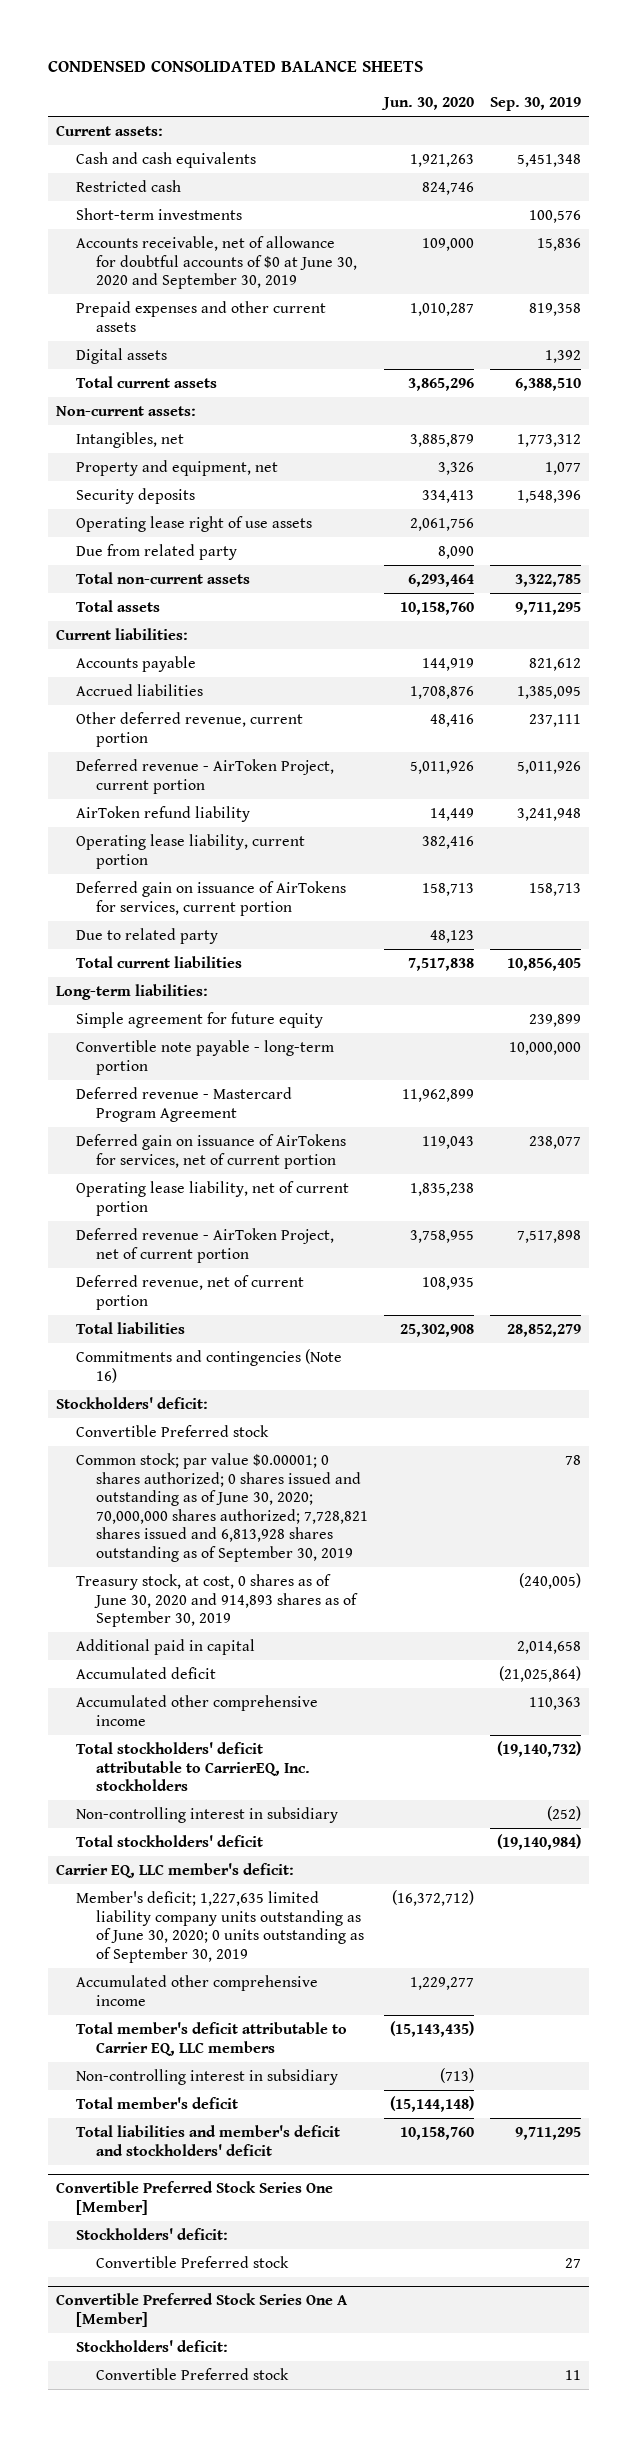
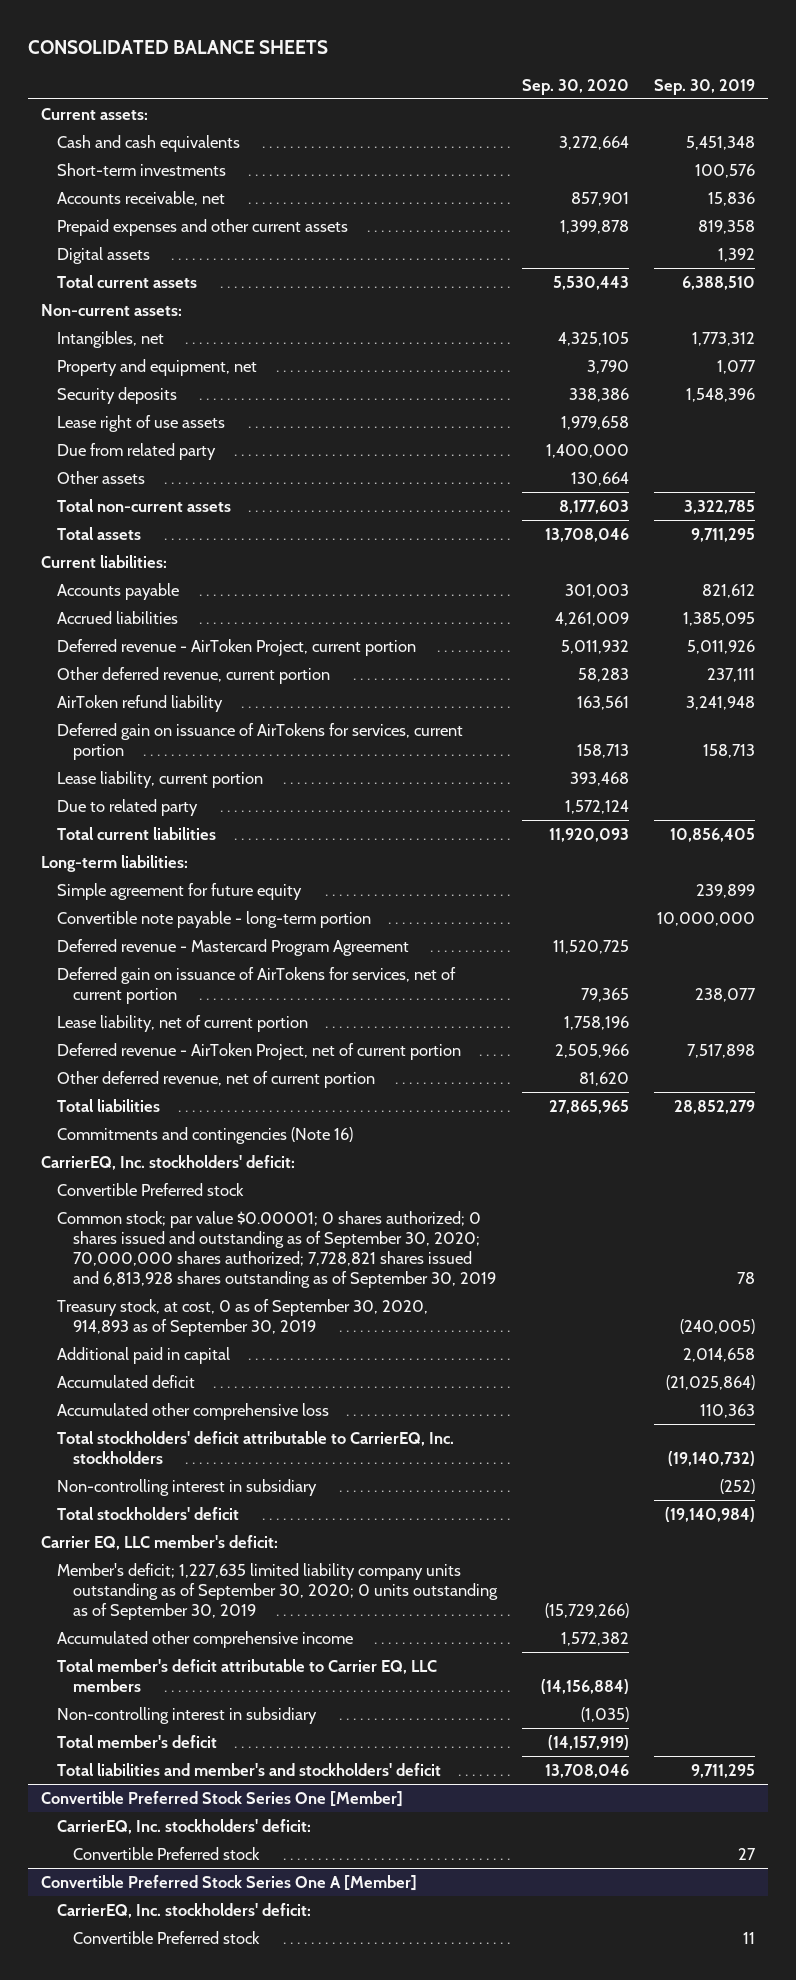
- CONDENSED CONSOLIDATED BALANCE SHEETS
+ CONSOLIDATED BALANCE SHEETS
- | Jun. 30, 2020 | Sep. 30, 2019
+ | Sep. 30, 2020 | Sep. 30, 2019
- Restricted cash | 824,746 |
- Accounts receivable, net of allowance for doubtful accounts of $0 at June 30, 2020 and September 30, 2019 | 109,000 | 15,836
+ Accounts receivable, net | 857,901 | 15,836
- Operating lease right of use assets | 2,061,756 |
+ Lease right of use assets | 1,979,658 |
+ Other assets | 130,664 |
moved down: Other deferred revenue, current portion | 58,283 | 237,111
- Operating lease liability, current portion | 382,416 |
+ Lease liability, current portion | 393,468 |
- Operating lease liability, net of current portion | 1,835,238 |
+ Lease liability, net of current portion | 1,758,196 |
- Deferred revenue, net of current portion | 108,935 |
+ Other deferred revenue, net of current portion | 81,620 |
- Stockholders' deficit:
+ CarrierEQ, Inc. stockholders' deficit:
- Common stock; par value $0.00001; 0 shares authorized; 0 shares issued and outstanding as of June 30, 2020; 70,000,000 shares authorized; 7,728,821 shares issued and 6,813,928 shares outstanding as of September 30, 2019 | | 78
- Treasury stock, at cost, 0 shares as of June 30, 2020 and 914,893 shares as of September 30, 2019 | | (240,005)
+ Common stock; par value $0.00001; 0 shares authorized; 0 shares issued and outstanding as of September 30, 2020; 70,000,000 shares authorized; 7,728,821 shares issued and 6,813,928 shares outstanding as of September 30, 2019 | | 78
+ Treasury stock, at cost, 0 as of September 30, 2020, 914,893 as of September 30, 2019 | | (240,005)
- Accumulated other comprehensive income | | 110,363
+ Accumulated other comprehensive loss | | 110,363
- Member's deficit; 1,227,635 limited liability company units outstanding as of June 30, 2020; 0 units outstanding as of September 30, 2019 | (16,372,712) |
+ Member's deficit; 1,227,635 limited liability company units outstanding as of September 30, 2020; 0 units outstanding as of September 30, 2019 | (15,729,266) |
- Total liabilities and member's deficit and stockholders' deficit | 10,158,760 | 9,711,295
+ Total liabilities and member's and stockholders' deficit | 13,708,046 | 9,711,295
@ Convertible Preferred Stock Series One [Member]
- Stockholders' deficit:
+ CarrierEQ, Inc. stockholders' deficit:
@ Convertible Preferred Stock Series One A [Member]
- Stockholders' deficit:
+ CarrierEQ, Inc. stockholders' deficit:

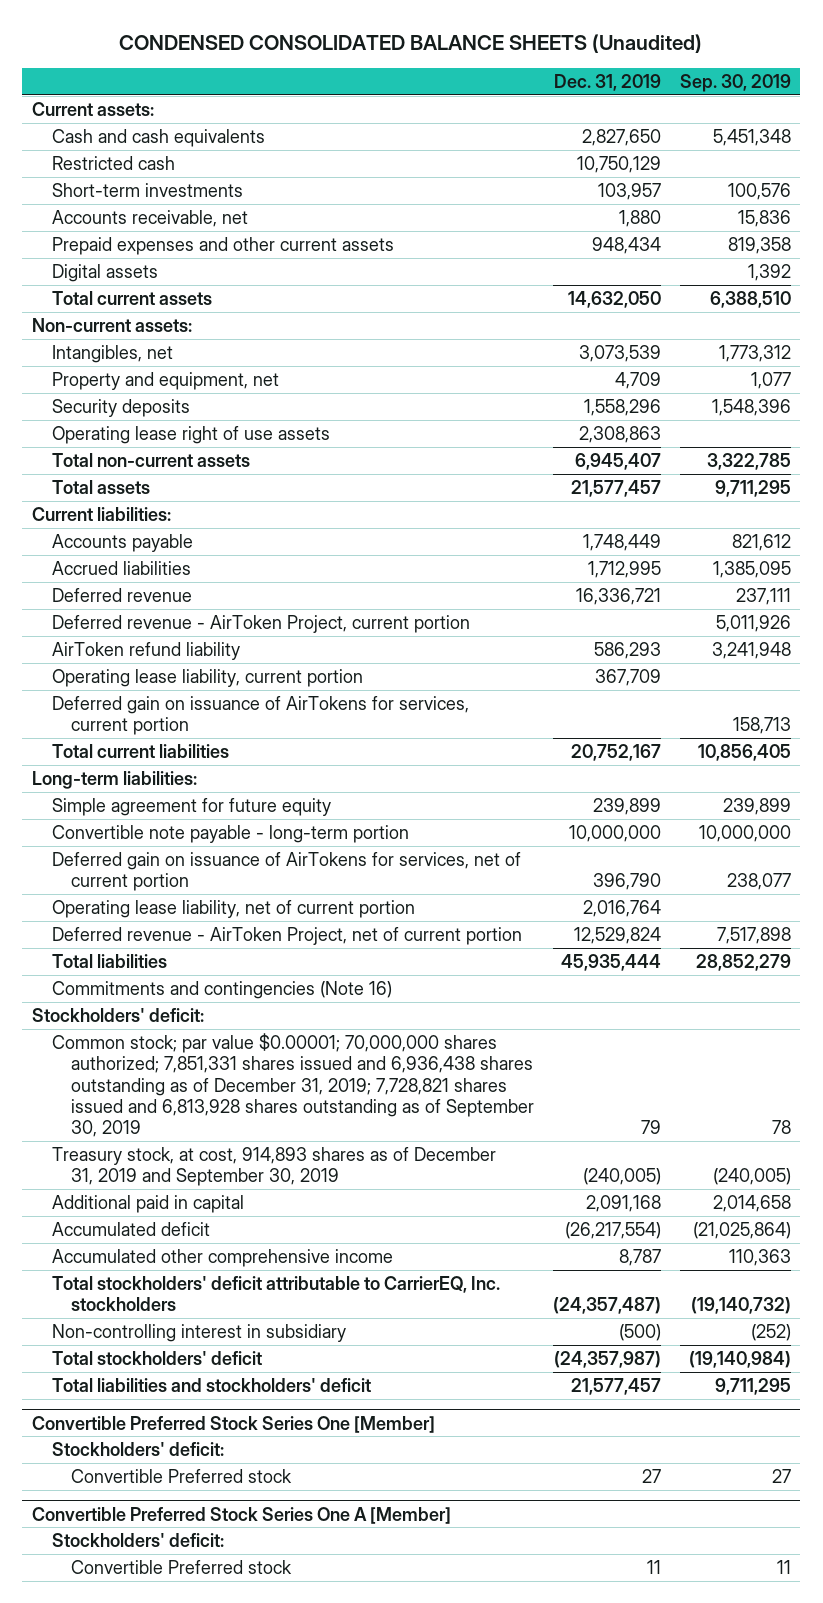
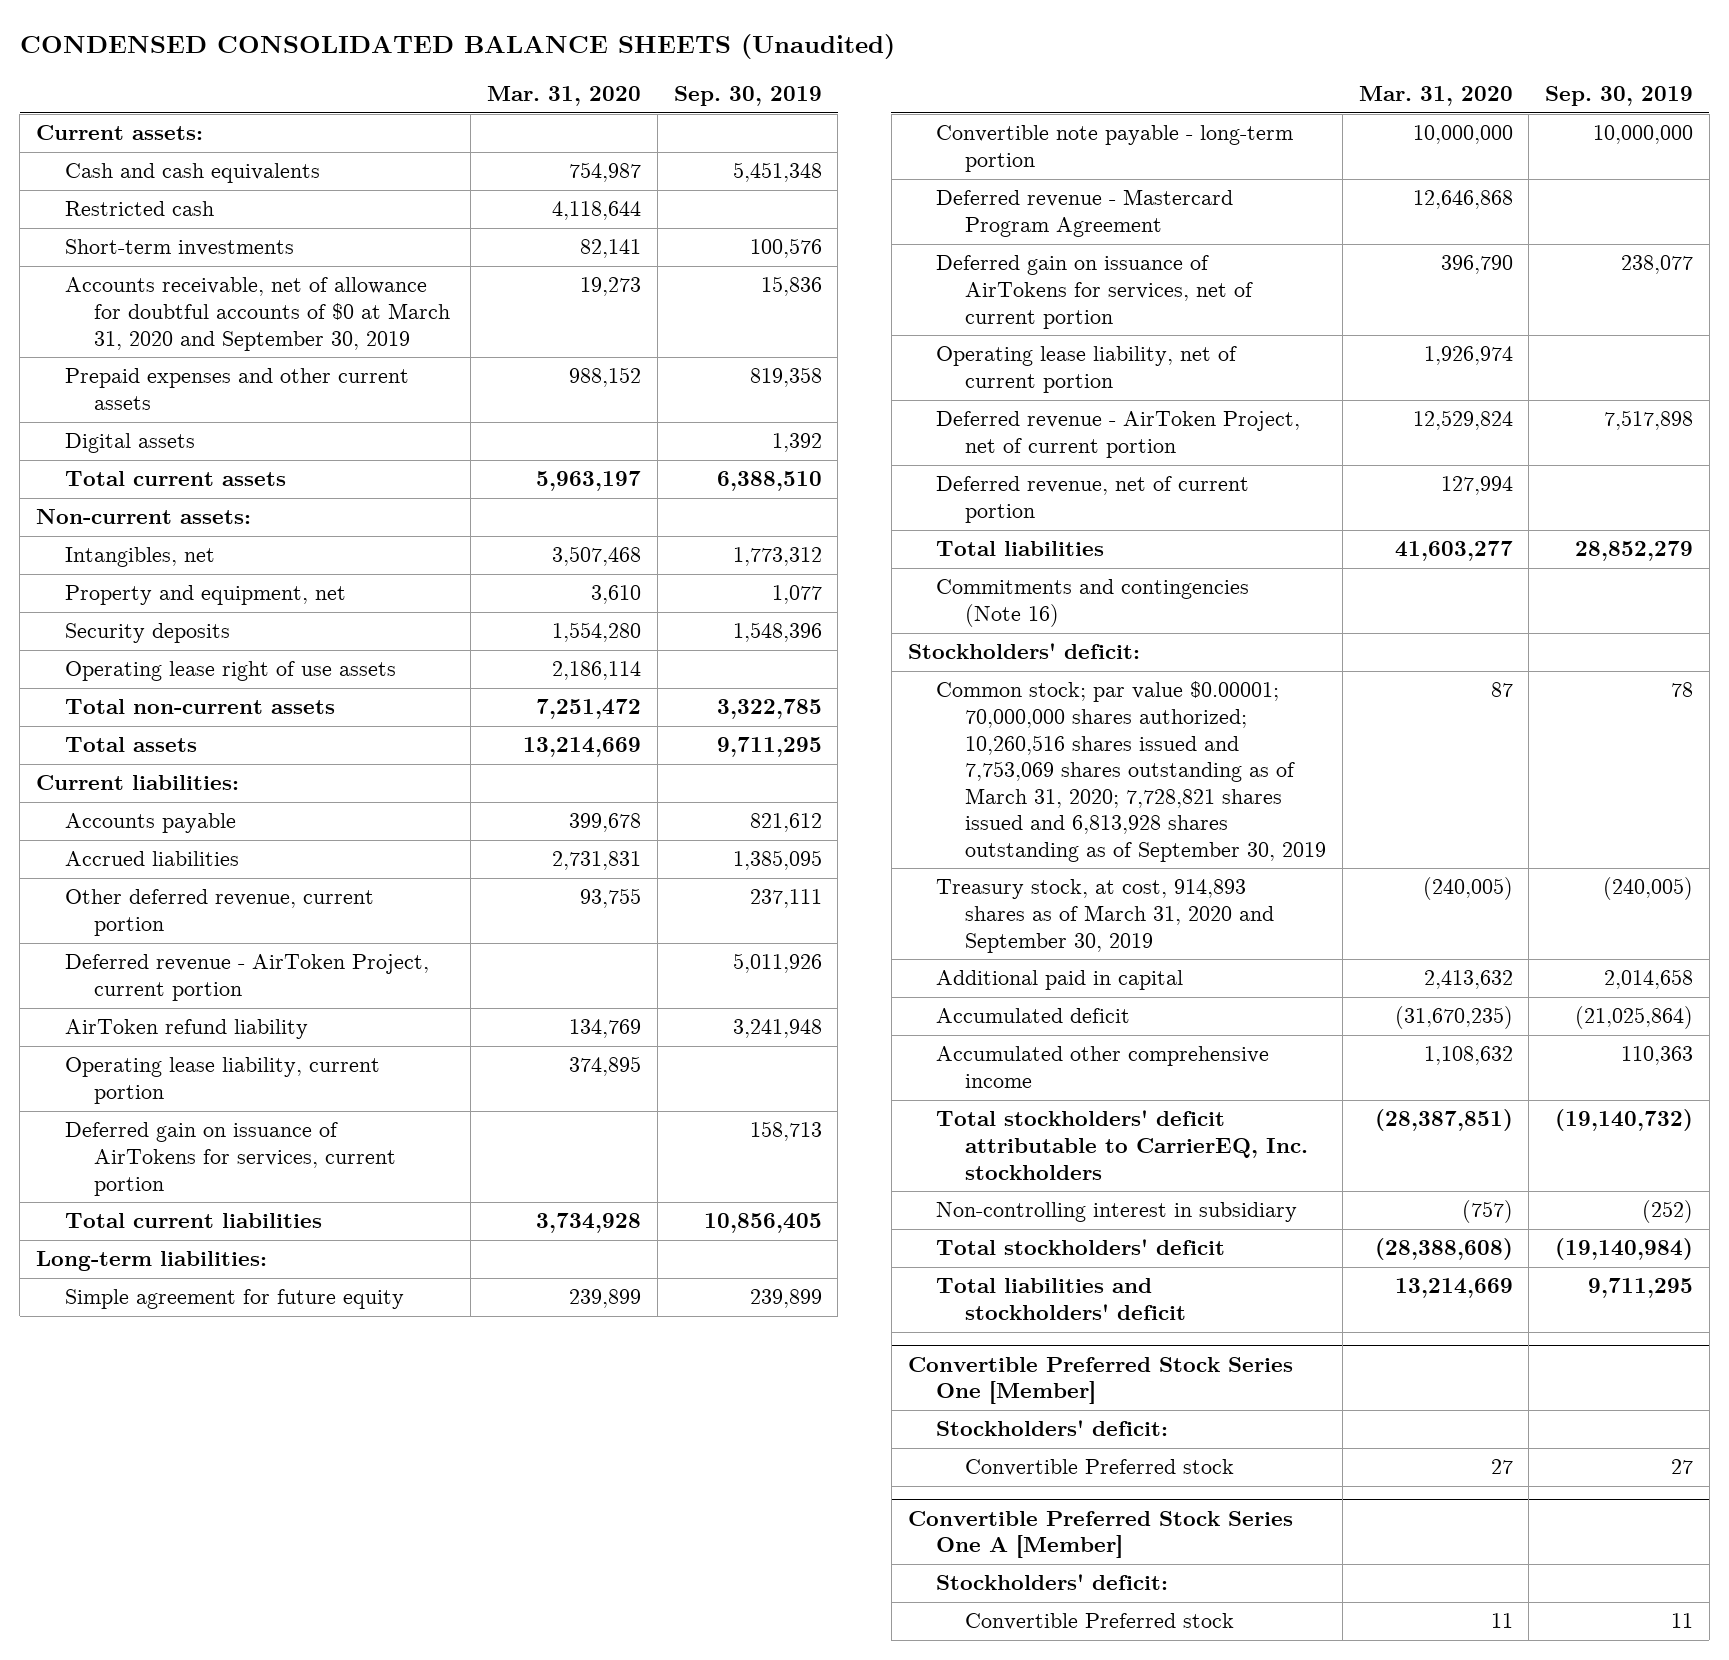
- | Dec. 31, 2019 | Sep. 30, 2019
+ | Mar. 31, 2020 | Sep. 30, 2019
- Accounts receivable, net | 1,880 | 15,836
+ Accounts receivable, net of allowance for doubtful accounts of $0 at March 31, 2020 and September 30, 2019 | 19,273 | 15,836
- Deferred revenue | 16,336,721 | 237,111
+ Other deferred revenue, current portion | 93,755 | 237,111
+ Deferred revenue - Mastercard Program Agreement | 12,646,868 |
+ Deferred revenue, net of current portion | 127,994 |
- Common stock; par value $0.00001; 70,000,000 shares authorized; 7,851,331 shares issued and 6,936,438 shares outstanding as of December 31, 2019; 7,728,821 shares issued and 6,813,928 shares outstanding as of September 30, 2019 | 79 | 78
- Treasury stock, at cost, 914,893 shares as of December 31, 2019 and September 30, 2019 | (240,005) | (240,005)
+ Common stock; par value $0.00001; 70,000,000 shares authorized; 10,260,516 shares issued and 7,753,069 shares outstanding as of March 31, 2020; 7,728,821 shares issued and 6,813,928 shares outstanding as of September 30, 2019 | 87 | 78
+ Treasury stock, at cost, 914,893 shares as of March 31, 2020 and September 30, 2019 | (240,005) | (240,005)

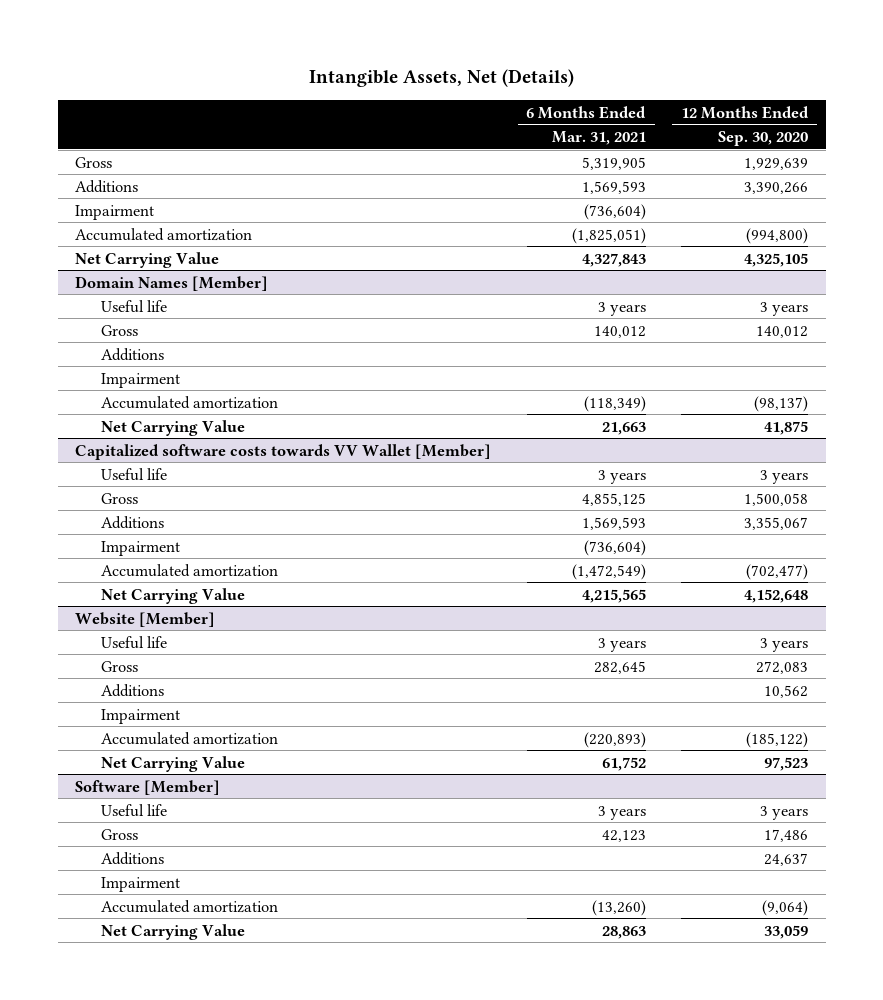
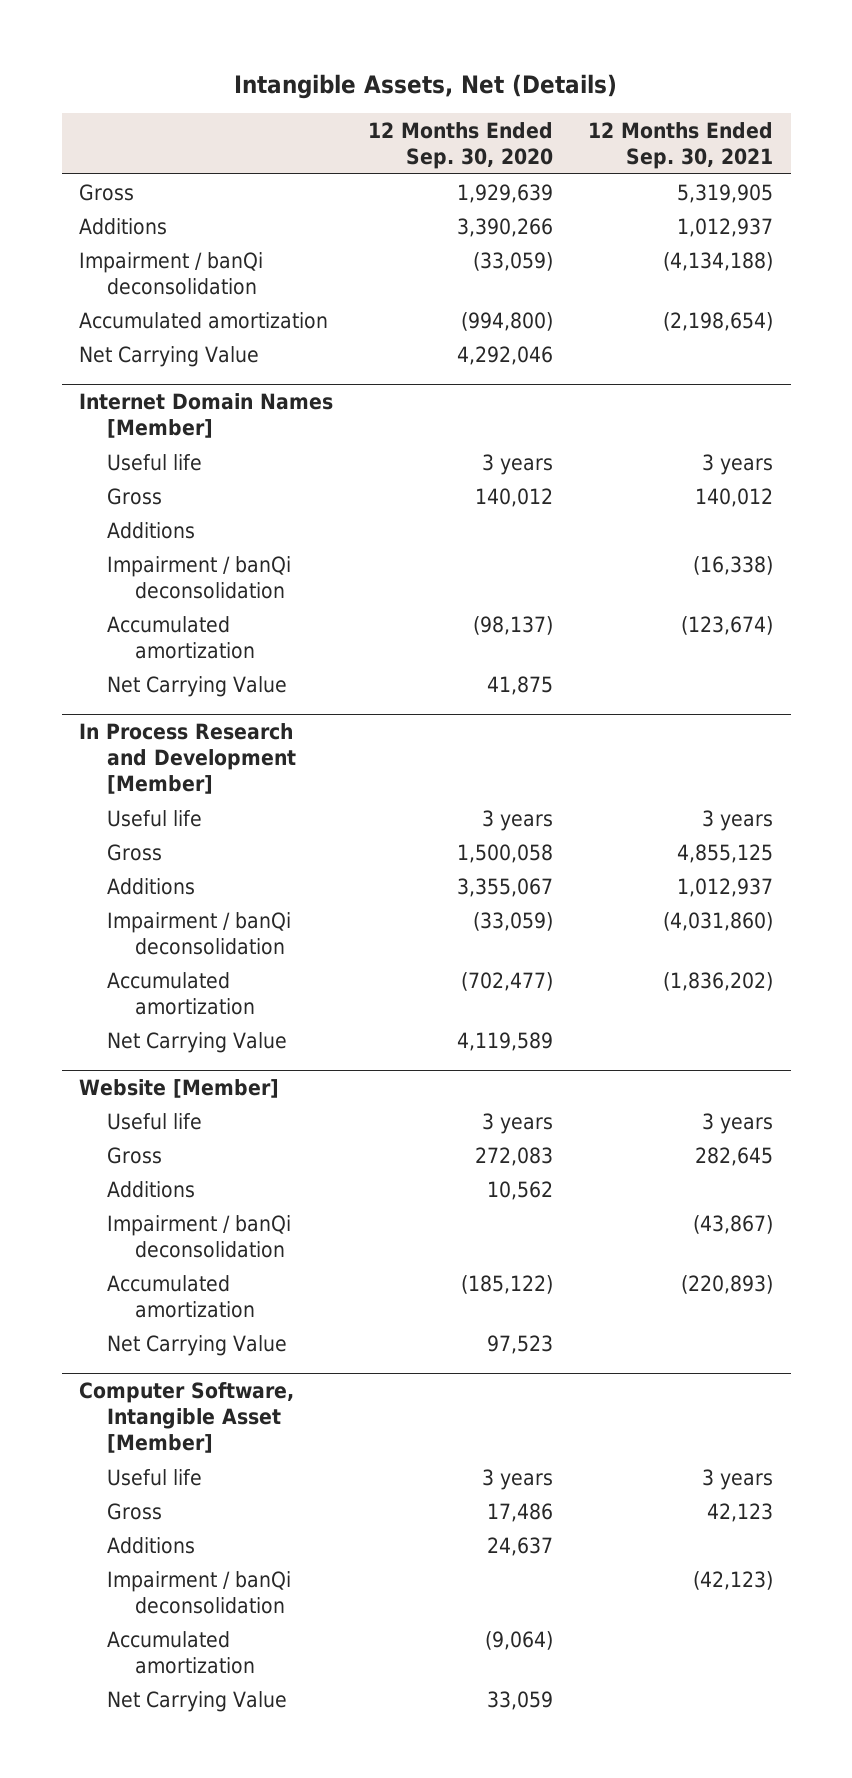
- | 6 Months Ended Mar. 31, 2021 | 12 Months Ended Sep. 30, 2020
+ | 12 Months Ended Sep. 30, 2020 | 12 Months Ended Sep. 30, 2021
- Impairment | (736,604) |
+ Impairment / banQi deconsolidation | (33,059) | (4,134,188)
- Net Carrying Value | 4,327,843 | 4,325,105
- Domain Names [Member]
+ Net Carrying Value | 4,292,046 |
+ Internet Domain Names [Member]
- Impairment
+ Impairment / banQi deconsolidation | | (16,338)
- Capitalized software costs towards VV Wallet [Member]
+ In Process Research and Development [Member]
- Impairment | (736,604) |
+ Impairment / banQi deconsolidation | (33,059) | (4,031,860)
- Net Carrying Value | 4,215,565 | 4,152,648
+ Net Carrying Value | 4,119,589 |
@ Website [Member]
- Impairment
+ Impairment / banQi deconsolidation | | (43,867)
- Software [Member]
+ Computer Software, Intangible Asset [Member]
- Impairment
+ Impairment / banQi deconsolidation | | (42,123)

